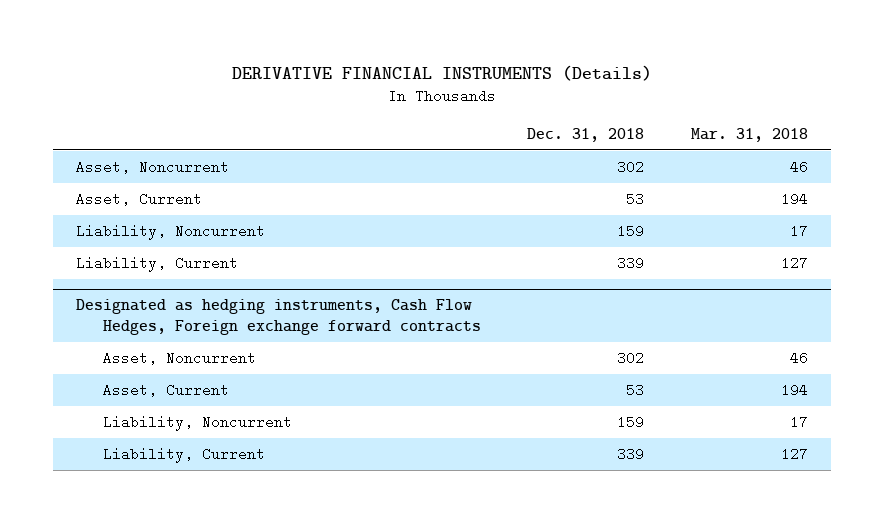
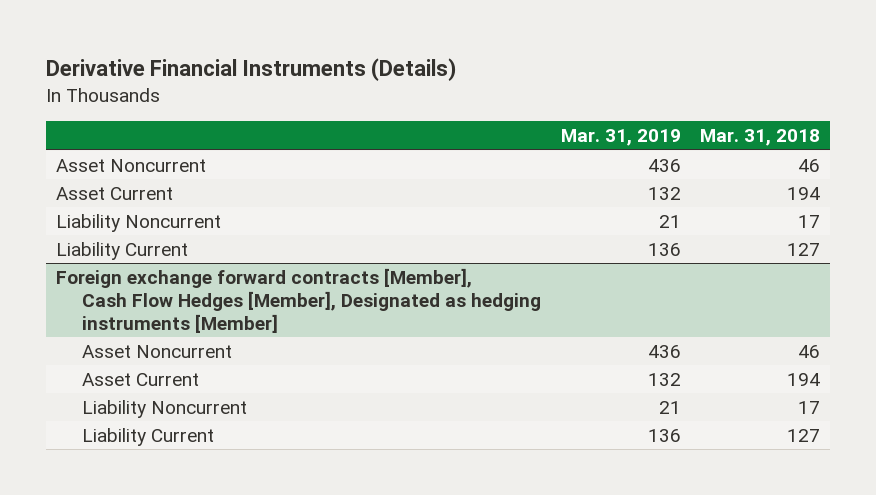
- DERIVATIVE FINANCIAL INSTRUMENTS (Details)
+ Derivative Financial Instruments (Details)
- | Dec. 31, 2018 | Mar. 31, 2018
+ | Mar. 31, 2019 | Mar. 31, 2018
- Asset, Noncurrent | 302 | 46
- Asset, Current | 53 | 194
- Liability, Noncurrent | 159 | 17
- Liability, Current | 339 | 127
- Designated as hedging instruments, Cash Flow Hedges, Foreign exchange forward contracts
- Asset, Noncurrent | 302 | 46
- Asset, Current | 53 | 194
- Liability, Noncurrent | 159 | 17
- Liability, Current | 339 | 127
+ Asset Noncurrent | 436 | 46
+ Asset Current | 132 | 194
+ Liability Noncurrent | 21 | 17
+ Liability Current | 136 | 127
+ Foreign exchange forward contracts [Member], Cash Flow Hedges [Member], Designated as hedging instruments [Member]
+ Asset Noncurrent | 436 | 46
+ Asset Current | 132 | 194
+ Liability Noncurrent | 21 | 17
+ Liability Current | 136 | 127

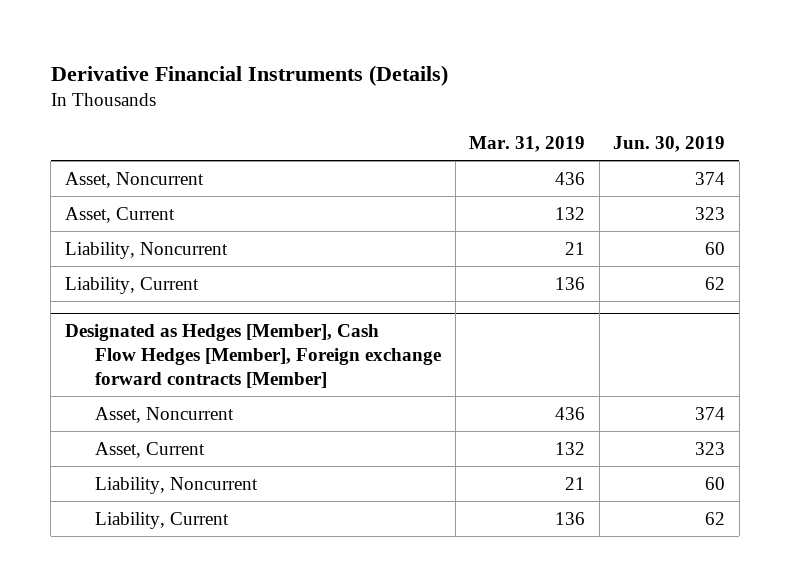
- | Mar. 31, 2019 | Mar. 31, 2018
+ | Mar. 31, 2019 | Jun. 30, 2019
- Asset Noncurrent | 436 | 46
- Asset Current | 132 | 194
- Liability Noncurrent | 21 | 17
- Liability Current | 136 | 127
- Foreign exchange forward contracts [Member], Cash Flow Hedges [Member], Designated as hedging instruments [Member]
- Asset Noncurrent | 436 | 46
- Asset Current | 132 | 194
- Liability Noncurrent | 21 | 17
- Liability Current | 136 | 127
+ Asset, Noncurrent | 436 | 374
+ Asset, Current | 132 | 323
+ Liability, Noncurrent | 21 | 60
+ Liability, Current | 136 | 62
+ Designated as Hedges [Member], Cash Flow Hedges [Member], Foreign exchange forward contracts [Member]
+ Asset, Noncurrent | 436 | 374
+ Asset, Current | 132 | 323
+ Liability, Noncurrent | 21 | 60
+ Liability, Current | 136 | 62

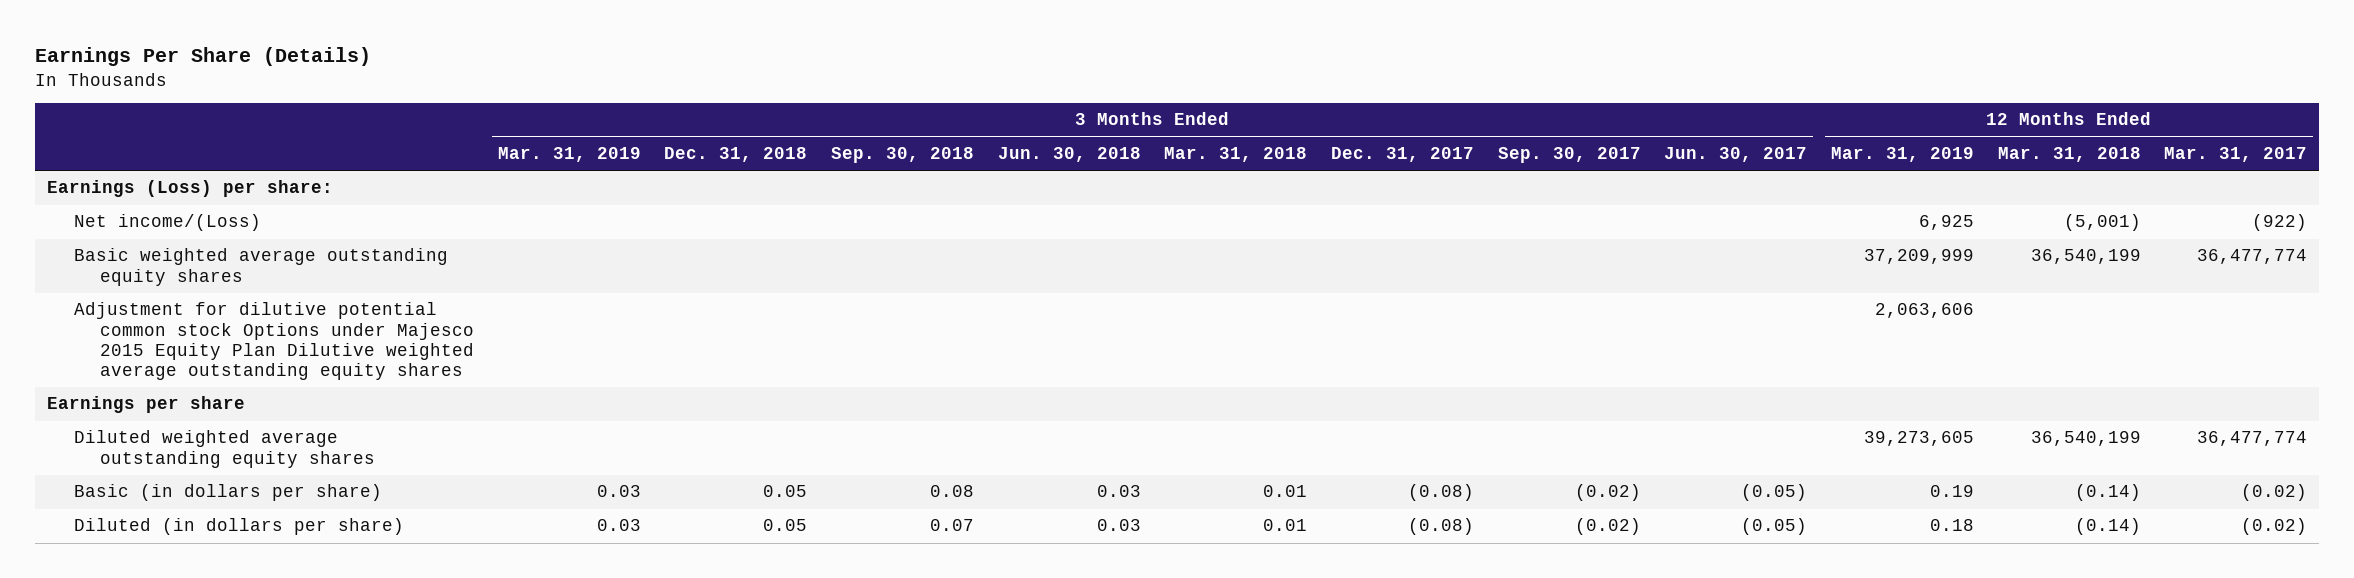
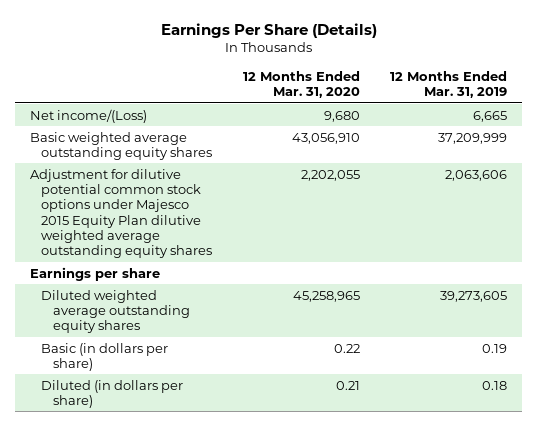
- | 3 Months Ended Mar. 31, 2019 | 3 Months Ended Dec. 31, 2018 | 3 Months Ended Sep. 30, 2018 | 3 Months Ended Jun. 30, 2018 | 3 Months Ended Mar. 31, 2018 | 3 Months Ended Dec. 31, 2017 | 3 Months Ended Sep. 30, 2017 | 3 Months Ended Jun. 30, 2017 | 12 Months Ended Mar. 31, 2019 | 12 Months Ended Mar. 31, 2018 | 12 Months Ended Mar. 31, 2017
+ | 12 Months Ended Mar. 31, 2020 | 12 Months Ended Mar. 31, 2019
- Earnings (Loss) per share:
- Net income/(Loss) | | | | | | | | | 6,925 | (5,001) | (922)
+ Net income/(Loss) | 9,680 | 6,665
- Adjustment for dilutive potential common stock Options under Majesco 2015 Equity Plan Dilutive weighted average outstanding equity shares | | | | | | | | | 2,063,606 | |
+ Adjustment for dilutive potential common stock options under Majesco 2015 Equity Plan dilutive weighted average outstanding equity shares | 2,202,055 | 2,063,606

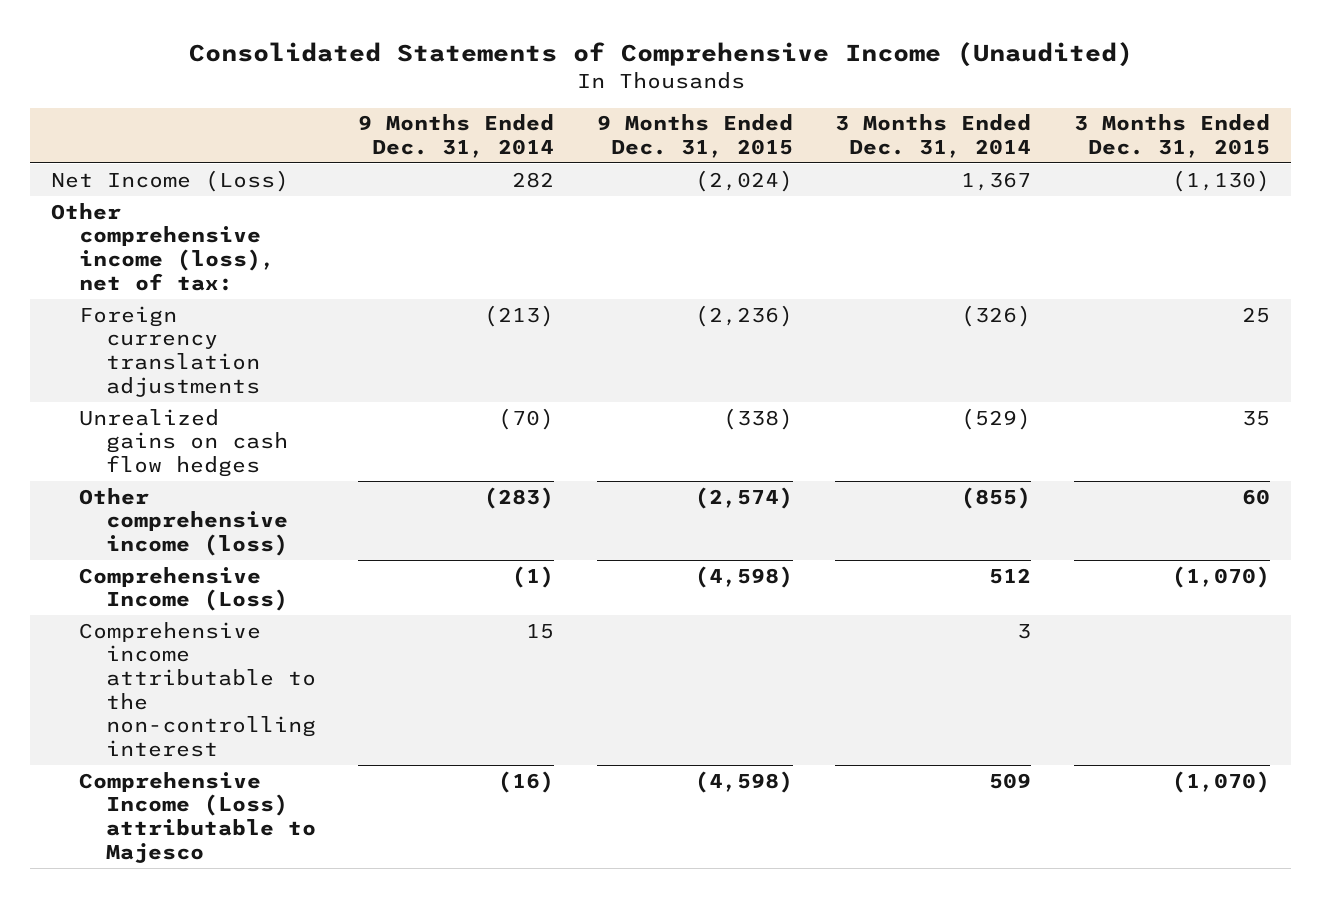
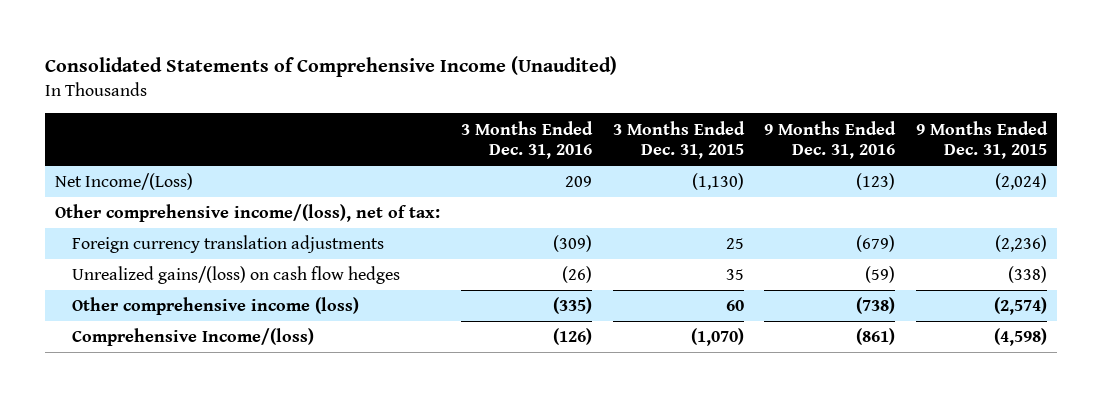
- | 9 Months Ended Dec. 31, 2014 | 9 Months Ended Dec. 31, 2015 | 3 Months Ended Dec. 31, 2014 | 3 Months Ended Dec. 31, 2015
+ | 3 Months Ended Dec. 31, 2016 | 3 Months Ended Dec. 31, 2015 | 9 Months Ended Dec. 31, 2016 | 9 Months Ended Dec. 31, 2015
- Net Income (Loss) | 282 | (2,024) | 1,367 | (1,130)
- Other comprehensive income (loss), net of tax:
+ Net Income/(Loss) | 209 | (1,130) | (123) | (2,024)
+ Other comprehensive income/(loss), net of tax:
- Unrealized gains on cash flow hedges | (70) | (338) | (529) | 35
+ Unrealized gains/(loss) on cash flow hedges | (26) | 35 | (59) | (338)
- Comprehensive Income (Loss) | (1) | (4,598) | 512 | (1,070)
- Comprehensive income attributable to the non-controlling interest | 15 | | 3 |
- Comprehensive Income (Loss) attributable to Majesco | (16) | (4,598) | 509 | (1,070)
+ Comprehensive Income/(loss) | (126) | (1,070) | (861) | (4,598)

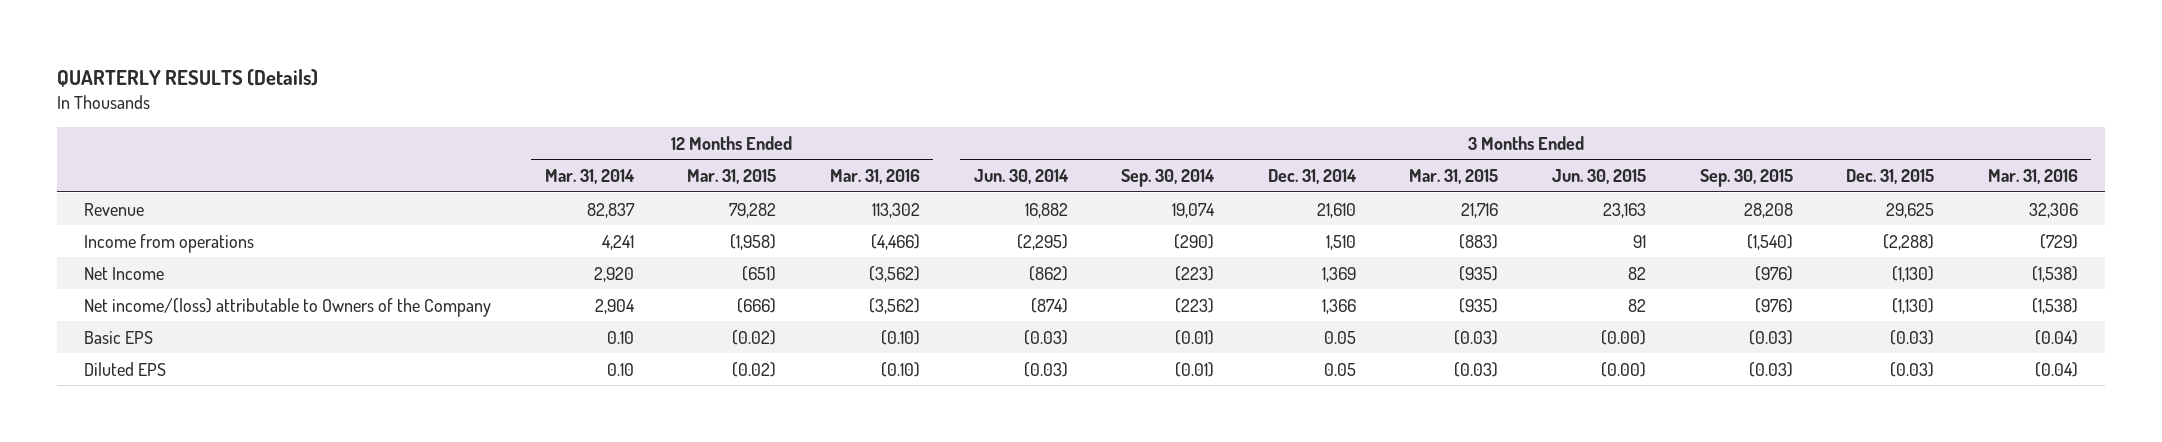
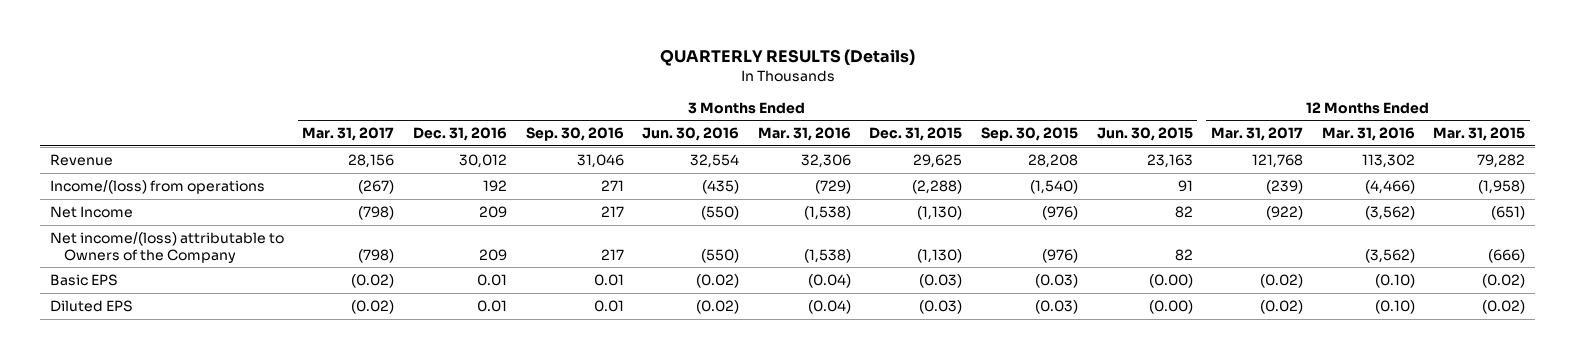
- | 12 Months Ended Mar. 31, 2014 | 12 Months Ended Mar. 31, 2015 | 12 Months Ended Mar. 31, 2016 | 3 Months Ended Jun. 30, 2014 | 3 Months Ended Sep. 30, 2014 | 3 Months Ended Dec. 31, 2014 | 3 Months Ended Mar. 31, 2015 | 3 Months Ended Jun. 30, 2015 | 3 Months Ended Sep. 30, 2015 | 3 Months Ended Dec. 31, 2015 | 3 Months Ended Mar. 31, 2016
+ | 3 Months Ended Mar. 31, 2017 | 3 Months Ended Dec. 31, 2016 | 3 Months Ended Sep. 30, 2016 | 3 Months Ended Jun. 30, 2016 | 3 Months Ended Mar. 31, 2016 | 3 Months Ended Dec. 31, 2015 | 3 Months Ended Sep. 30, 2015 | 3 Months Ended Jun. 30, 2015 | 12 Months Ended Mar. 31, 2017 | 12 Months Ended Mar. 31, 2016 | 12 Months Ended Mar. 31, 2015
- Income from operations | 4,241 | (1,958) | (4,466) | (2,295) | (290) | 1,510 | (883) | 91 | (1,540) | (2,288) | (729)
+ Income/(loss) from operations | (267) | 192 | 271 | (435) | (729) | (2,288) | (1,540) | 91 | (239) | (4,466) | (1,958)

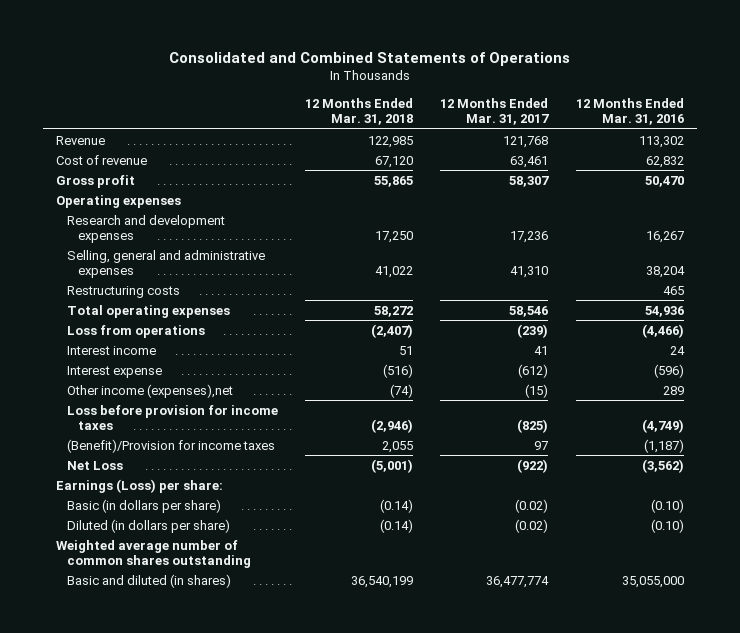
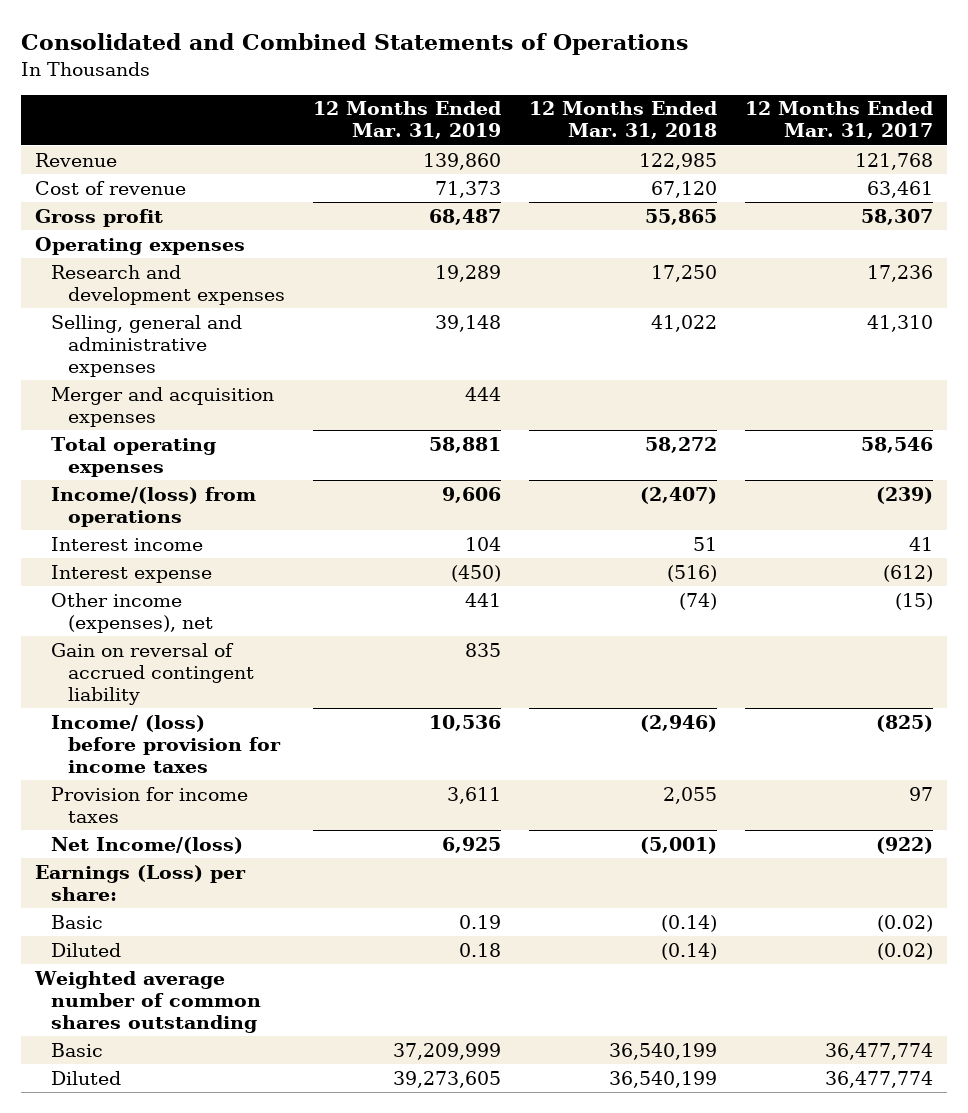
- | 12 Months Ended Mar. 31, 2018 | 12 Months Ended Mar. 31, 2017 | 12 Months Ended Mar. 31, 2016
+ | 12 Months Ended Mar. 31, 2019 | 12 Months Ended Mar. 31, 2018 | 12 Months Ended Mar. 31, 2017
- Restructuring costs | | | 465
+ Merger and acquisition expenses | 444 | |
- Loss from operations | (2,407) | (239) | (4,466)
+ Income/(loss) from operations | 9,606 | (2,407) | (239)
- Other income (expenses),net | (74) | (15) | 289
- Loss before provision for income taxes | (2,946) | (825) | (4,749)
- (Benefit)/Provision for income taxes | 2,055 | 97 | (1,187)
- Net Loss | (5,001) | (922) | (3,562)
+ Other income (expenses), net | 441 | (74) | (15)
+ Gain on reversal of accrued contingent liability | 835 | |
+ Income/ (loss) before provision for income taxes | 10,536 | (2,946) | (825)
+ Provision for income taxes | 3,611 | 2,055 | 97
+ Net Income/(loss) | 6,925 | (5,001) | (922)
- Basic (in dollars per share) | (0.14) | (0.02) | (0.10)
- Diluted (in dollars per share) | (0.14) | (0.02) | (0.10)
+ Basic | 0.19 | (0.14) | (0.02)
+ Diluted | 0.18 | (0.14) | (0.02)
- Basic and diluted (in shares) | 36,540,199 | 36,477,774 | 35,055,000
+ Basic | 37,209,999 | 36,540,199 | 36,477,774
+ Diluted | 39,273,605 | 36,540,199 | 36,477,774

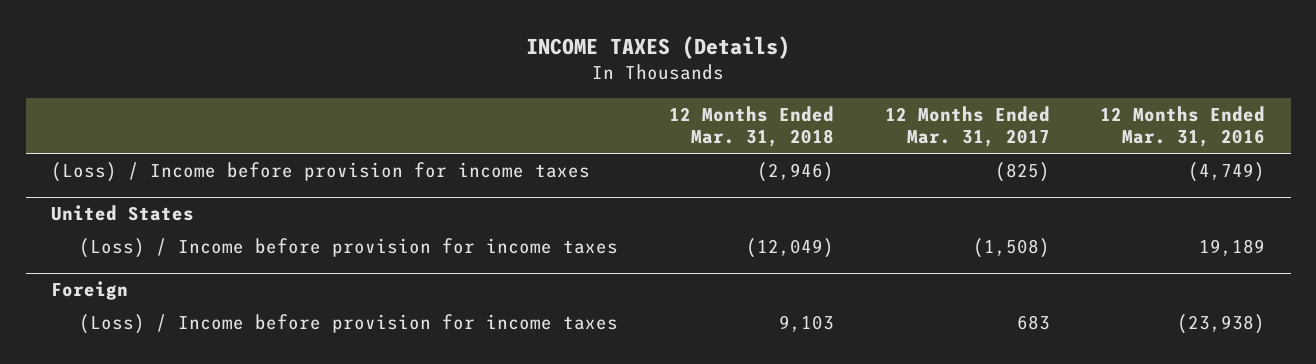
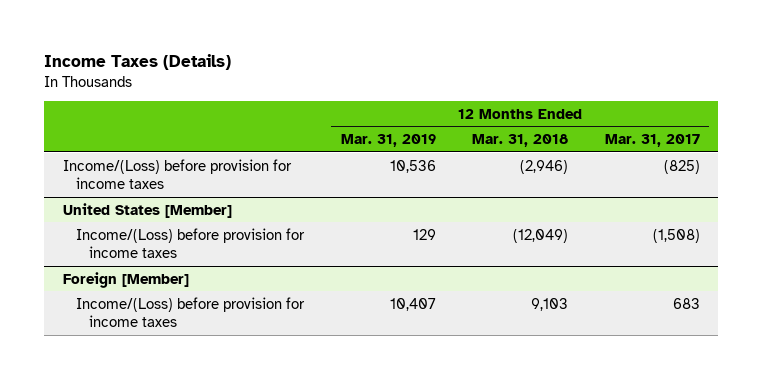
- INCOME TAXES (Details)
+ Income Taxes (Details)
- | 12 Months Ended Mar. 31, 2018 | 12 Months Ended Mar. 31, 2017 | 12 Months Ended Mar. 31, 2016
+ | 12 Months Ended Mar. 31, 2019 | 12 Months Ended Mar. 31, 2018 | 12 Months Ended Mar. 31, 2017
- (Loss) / Income before provision for income taxes | (2,946) | (825) | (4,749)
- United States
- (Loss) / Income before provision for income taxes | (12,049) | (1,508) | 19,189
- Foreign
- (Loss) / Income before provision for income taxes | 9,103 | 683 | (23,938)
+ Income/(Loss) before provision for income taxes | 10,536 | (2,946) | (825)
+ United States [Member]
+ Income/(Loss) before provision for income taxes | 129 | (12,049) | (1,508)
+ Foreign [Member]
+ Income/(Loss) before provision for income taxes | 10,407 | 9,103 | 683

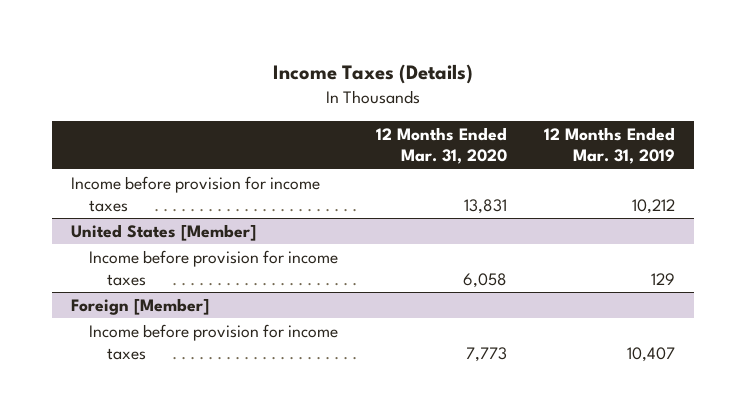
- | 12 Months Ended Mar. 31, 2019 | 12 Months Ended Mar. 31, 2018 | 12 Months Ended Mar. 31, 2017
+ | 12 Months Ended Mar. 31, 2020 | 12 Months Ended Mar. 31, 2019
- Income/(Loss) before provision for income taxes | 10,536 | (2,946) | (825)
+ Income before provision for income taxes | 13,831 | 10,212
@ United States [Member]
- Income/(Loss) before provision for income taxes | 129 | (12,049) | (1,508)
+ Income before provision for income taxes | 6,058 | 129
@ Foreign [Member]
- Income/(Loss) before provision for income taxes | 10,407 | 9,103 | 683
+ Income before provision for income taxes | 7,773 | 10,407

